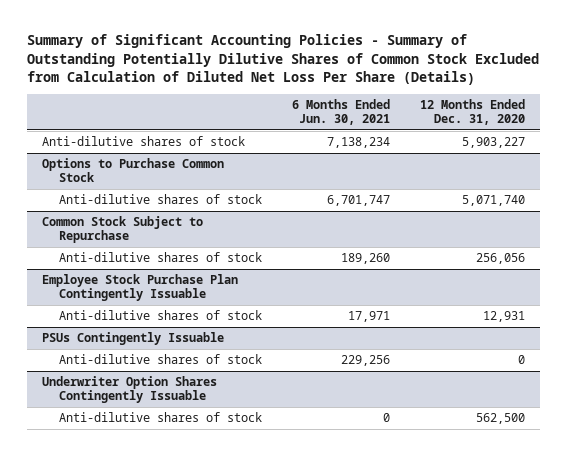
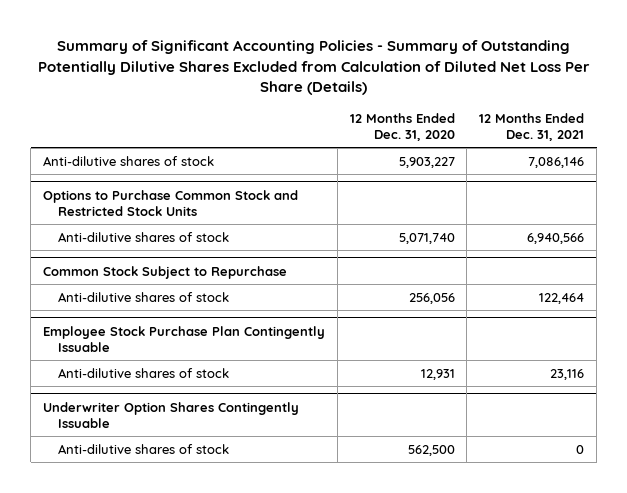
- Summary of Significant Accounting Policies - Summary of Outstanding Potentially Dilutive Shares of Common Stock Excluded from Calculation of Diluted Net Loss Per Share (Details)
+ Summary of Significant Accounting Policies - Summary of Outstanding Potentially Dilutive Shares Excluded from Calculation of Diluted Net Loss Per Share (Details)
- | 6 Months Ended Jun. 30, 2021 | 12 Months Ended Dec. 31, 2020
+ | 12 Months Ended Dec. 31, 2020 | 12 Months Ended Dec. 31, 2021
- Options to Purchase Common Stock
+ Options to Purchase Common Stock and Restricted Stock Units
- PSUs Contingently Issuable
- Anti-dilutive shares of stock | 229,256 | 0

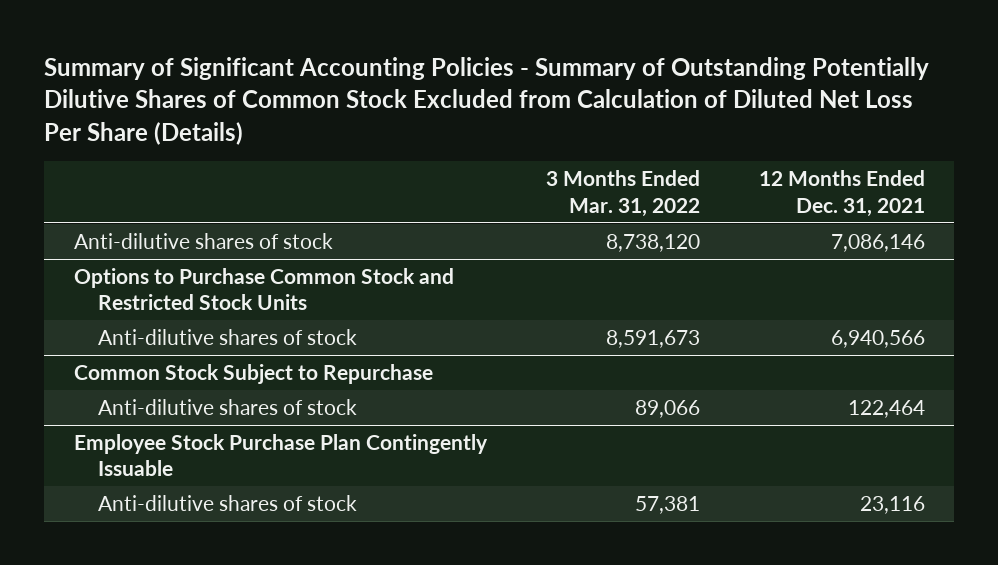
- Summary of Significant Accounting Policies - Summary of Outstanding Potentially Dilutive Shares Excluded from Calculation of Diluted Net Loss Per Share (Details)
+ Summary of Significant Accounting Policies - Summary of Outstanding Potentially Dilutive Shares of Common Stock Excluded from Calculation of Diluted Net Loss Per Share (Details)
- | 12 Months Ended Dec. 31, 2020 | 12 Months Ended Dec. 31, 2021
+ | 3 Months Ended Mar. 31, 2022 | 12 Months Ended Dec. 31, 2021
- Underwriter Option Shares Contingently Issuable
- Anti-dilutive shares of stock | 562,500 | 0

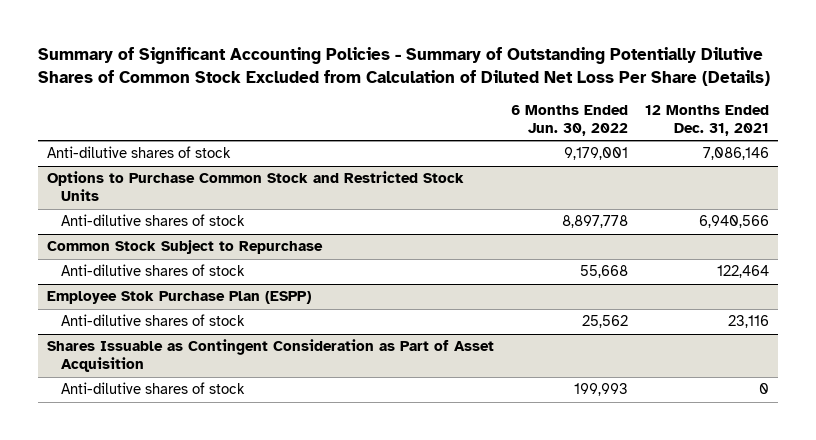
- | 3 Months Ended Mar. 31, 2022 | 12 Months Ended Dec. 31, 2021
+ | 6 Months Ended Jun. 30, 2022 | 12 Months Ended Dec. 31, 2021
- Employee Stock Purchase Plan Contingently Issuable
+ Employee Stok Purchase Plan (ESPP)
+ Shares Issuable as Contingent Consideration as Part of Asset Acquisition
+ Anti-dilutive shares of stock | 199,993 | 0

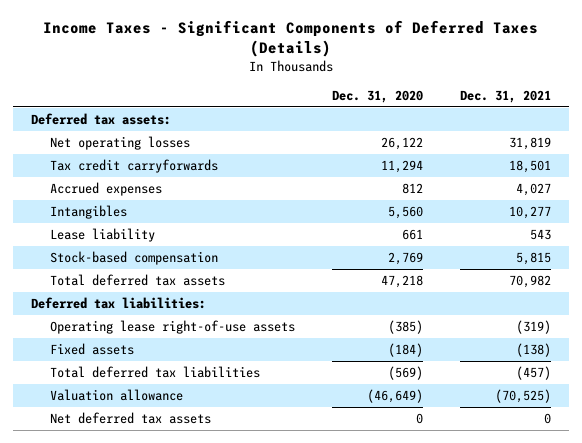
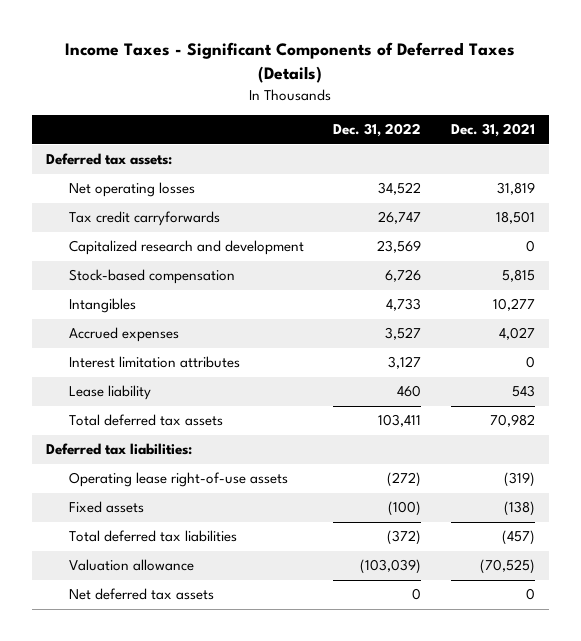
- | Dec. 31, 2020 | Dec. 31, 2021
+ | Dec. 31, 2022 | Dec. 31, 2021
+ Capitalized research and development | 23,569 | 0
moved up: Stock-based compensation | 6,726 | 5,815
moved down: Accrued expenses | 3,527 | 4,027
+ Interest limitation attributes | 3,127 | 0

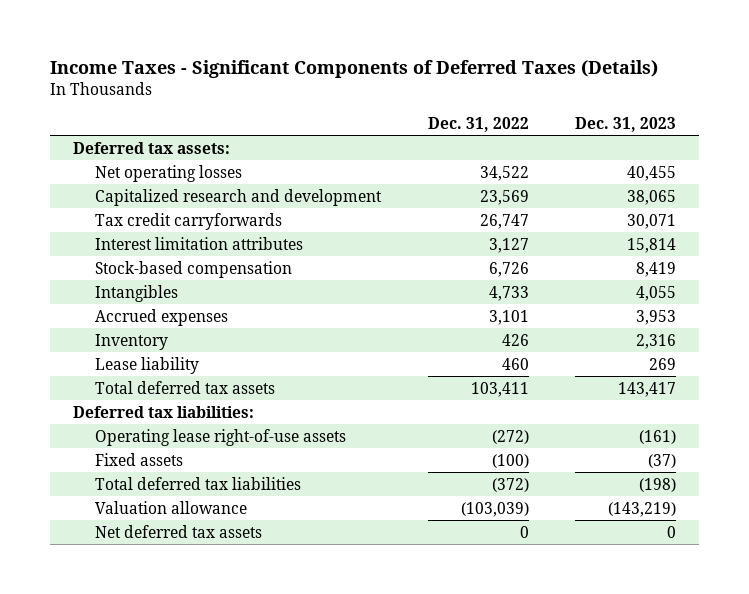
- | Dec. 31, 2022 | Dec. 31, 2021
+ | Dec. 31, 2022 | Dec. 31, 2023
moved down: Tax credit carryforwards | 26,747 | 30,071
moved up: Interest limitation attributes | 3,127 | 15,814
- Accrued expenses | 3,527 | 4,027
+ Accrued expenses | 3,101 | 3,953
+ Inventory | 426 | 2,316

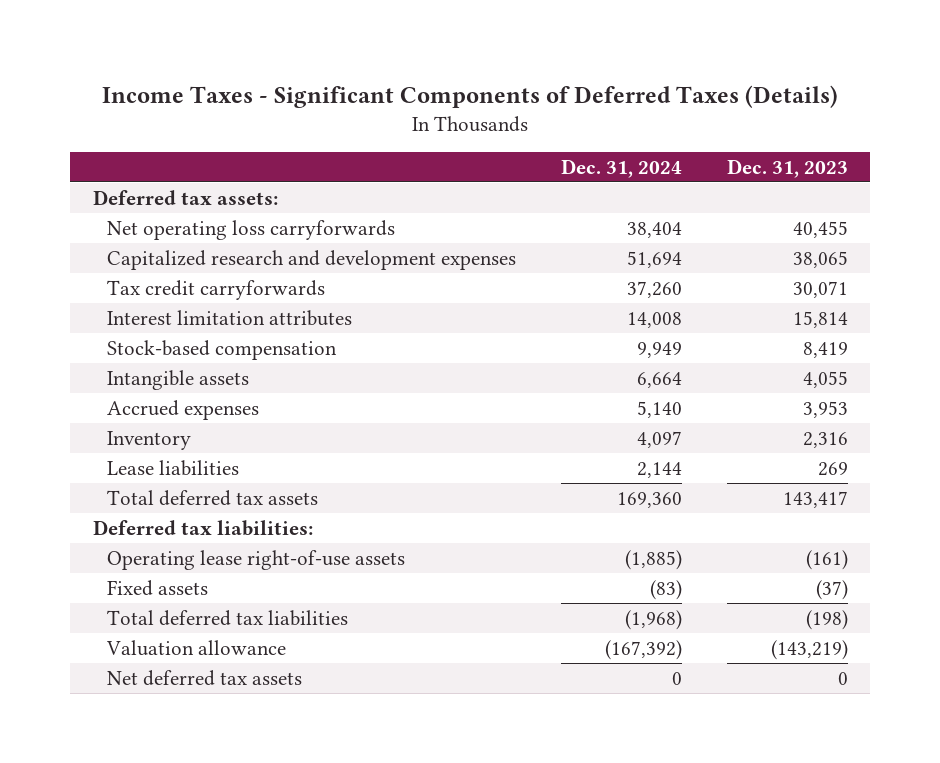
- | Dec. 31, 2022 | Dec. 31, 2023
+ | Dec. 31, 2024 | Dec. 31, 2023
- Net operating losses | 34,522 | 40,455
- Capitalized research and development | 23,569 | 38,065
+ Net operating loss carryforwards | 38,404 | 40,455
+ Capitalized research and development expenses | 51,694 | 38,065
- Intangibles | 4,733 | 4,055
+ Intangible assets | 6,664 | 4,055
- Lease liability | 460 | 269
+ Lease liabilities | 2,144 | 269

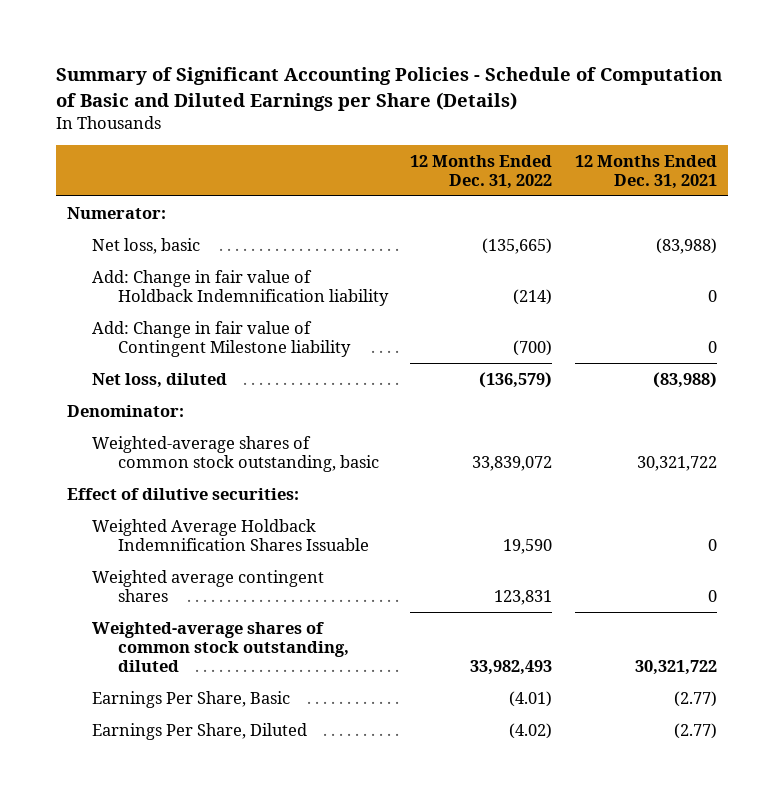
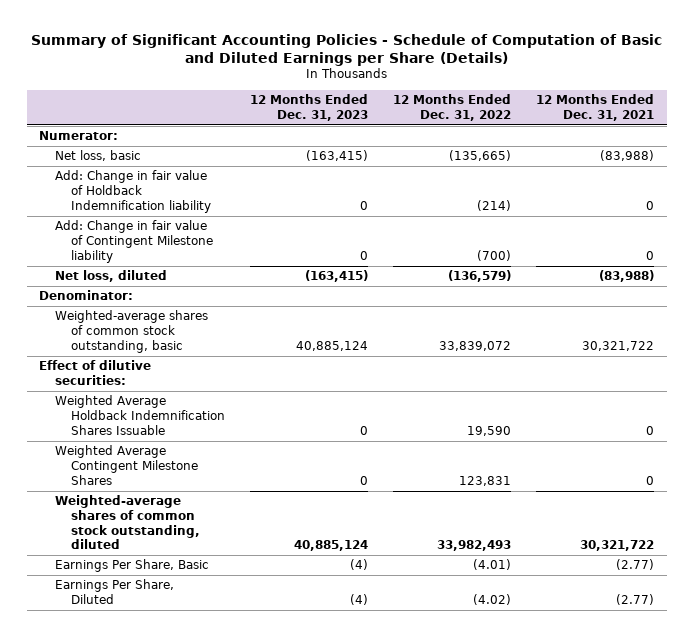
- | 12 Months Ended Dec. 31, 2022 | 12 Months Ended Dec. 31, 2021
+ | 12 Months Ended Dec. 31, 2023 | 12 Months Ended Dec. 31, 2022 | 12 Months Ended Dec. 31, 2021
- Weighted average contingent shares | 123,831 | 0
+ Weighted Average Contingent Milestone Shares | 0 | 123,831 | 0

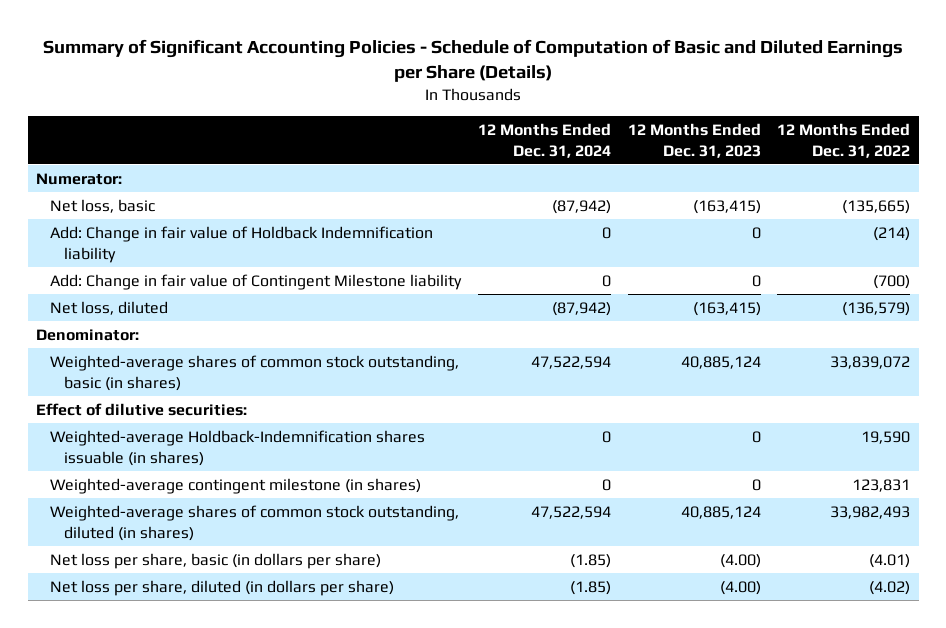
- | 12 Months Ended Dec. 31, 2023 | 12 Months Ended Dec. 31, 2022 | 12 Months Ended Dec. 31, 2021
+ | 12 Months Ended Dec. 31, 2024 | 12 Months Ended Dec. 31, 2023 | 12 Months Ended Dec. 31, 2022
- Weighted-average shares of common stock outstanding, basic | 40,885,124 | 33,839,072 | 30,321,722
+ Weighted-average shares of common stock outstanding, basic (in shares) | 47,522,594 | 40,885,124 | 33,839,072
- Weighted Average Holdback Indemnification Shares Issuable | 0 | 19,590 | 0
- Weighted Average Contingent Milestone Shares | 0 | 123,831 | 0
- Weighted-average shares of common stock outstanding, diluted | 40,885,124 | 33,982,493 | 30,321,722
- Earnings Per Share, Basic | (4) | (4.01) | (2.77)
- Earnings Per Share, Diluted | (4) | (4.02) | (2.77)
+ Weighted-average Holdback-Indemnification shares issuable (in shares) | 0 | 0 | 19,590
+ Weighted-average contingent milestone (in shares) | 0 | 0 | 123,831
+ Weighted-average shares of common stock outstanding, diluted (in shares) | 47,522,594 | 40,885,124 | 33,982,493
+ Net loss per share, basic (in dollars per share) | (1.85) | (4.00) | (4.01)
+ Net loss per share, diluted (in dollars per share) | (1.85) | (4.00) | (4.02)

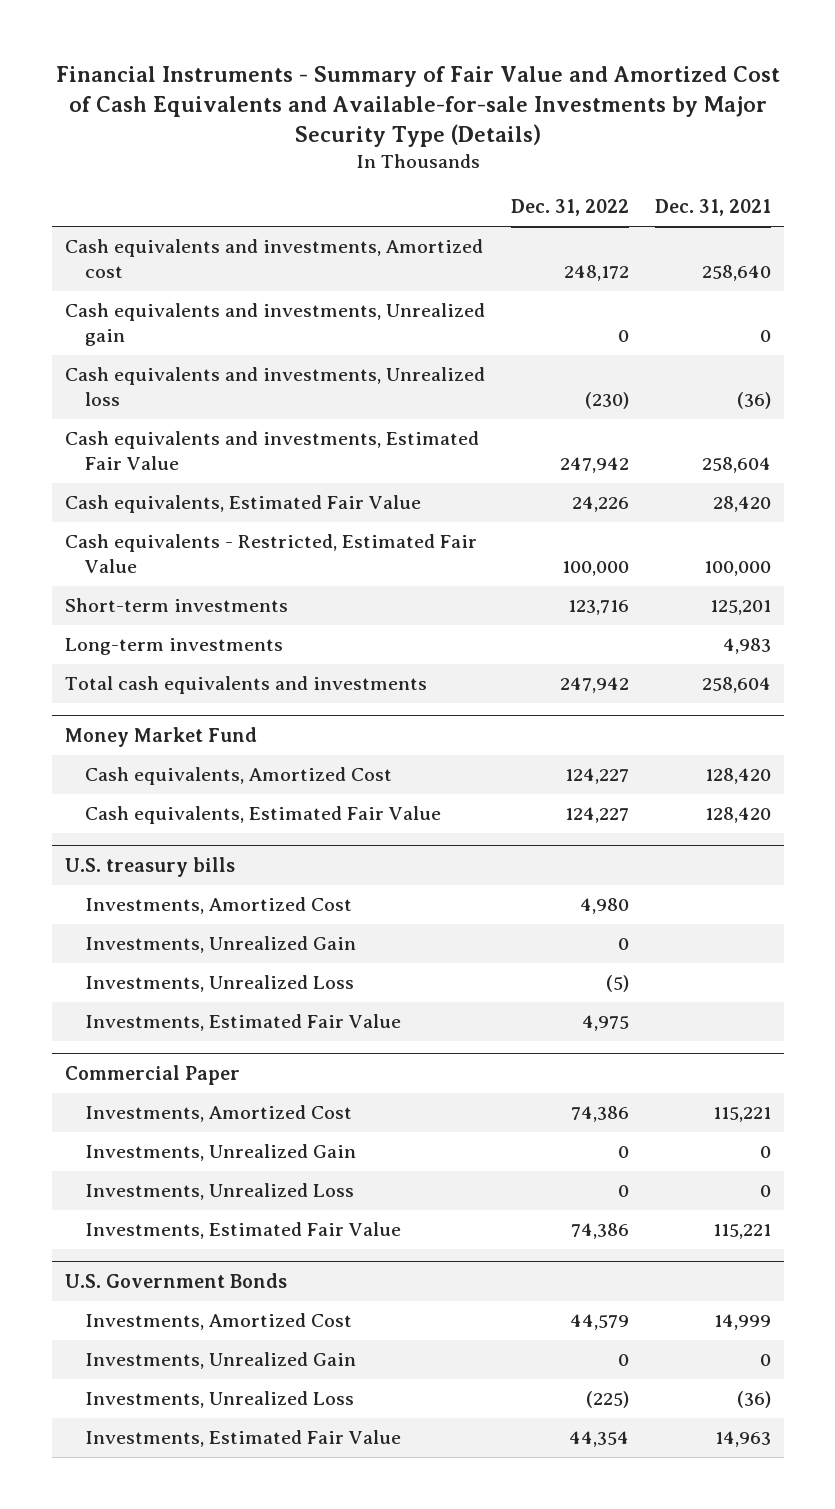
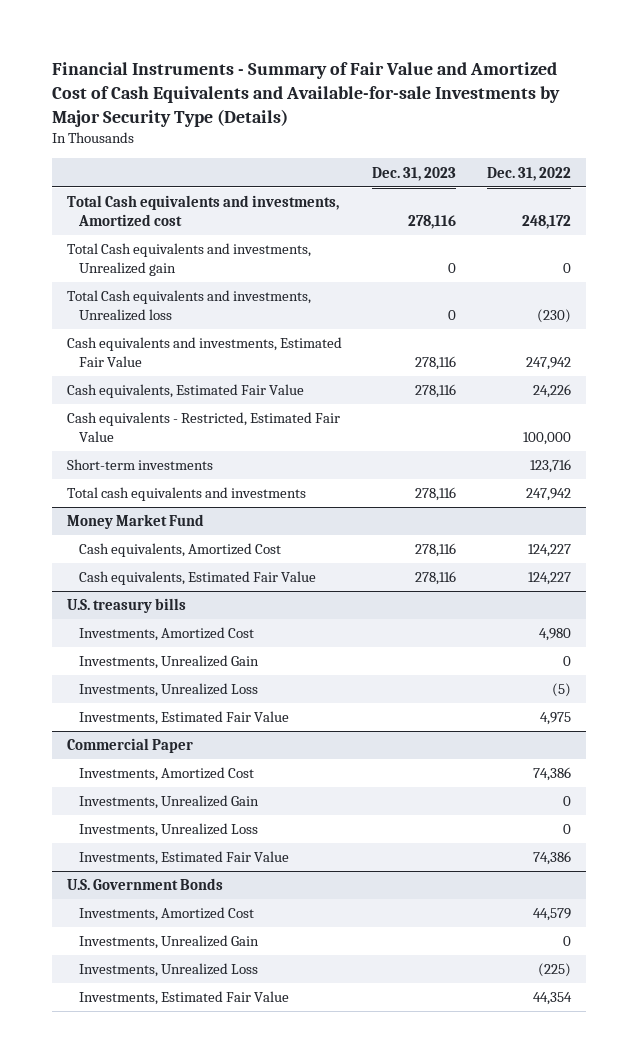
- | Dec. 31, 2022 | Dec. 31, 2021
+ | Dec. 31, 2023 | Dec. 31, 2022
- Cash equivalents and investments, Amortized cost | 248,172 | 258,640
- Cash equivalents and investments, Unrealized gain | 0 | 0
- Cash equivalents and investments, Unrealized loss | (230) | (36)
+ Total Cash equivalents and investments, Amortized cost | 278,116 | 248,172
+ Total Cash equivalents and investments, Unrealized gain | 0 | 0
+ Total Cash equivalents and investments, Unrealized loss | 0 | (230)
- Long-term investments | | 4,983

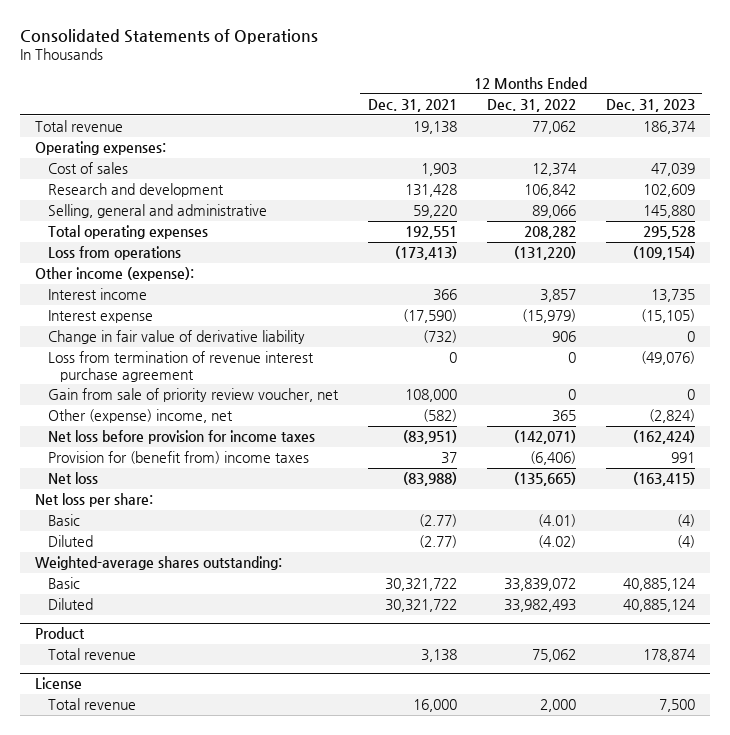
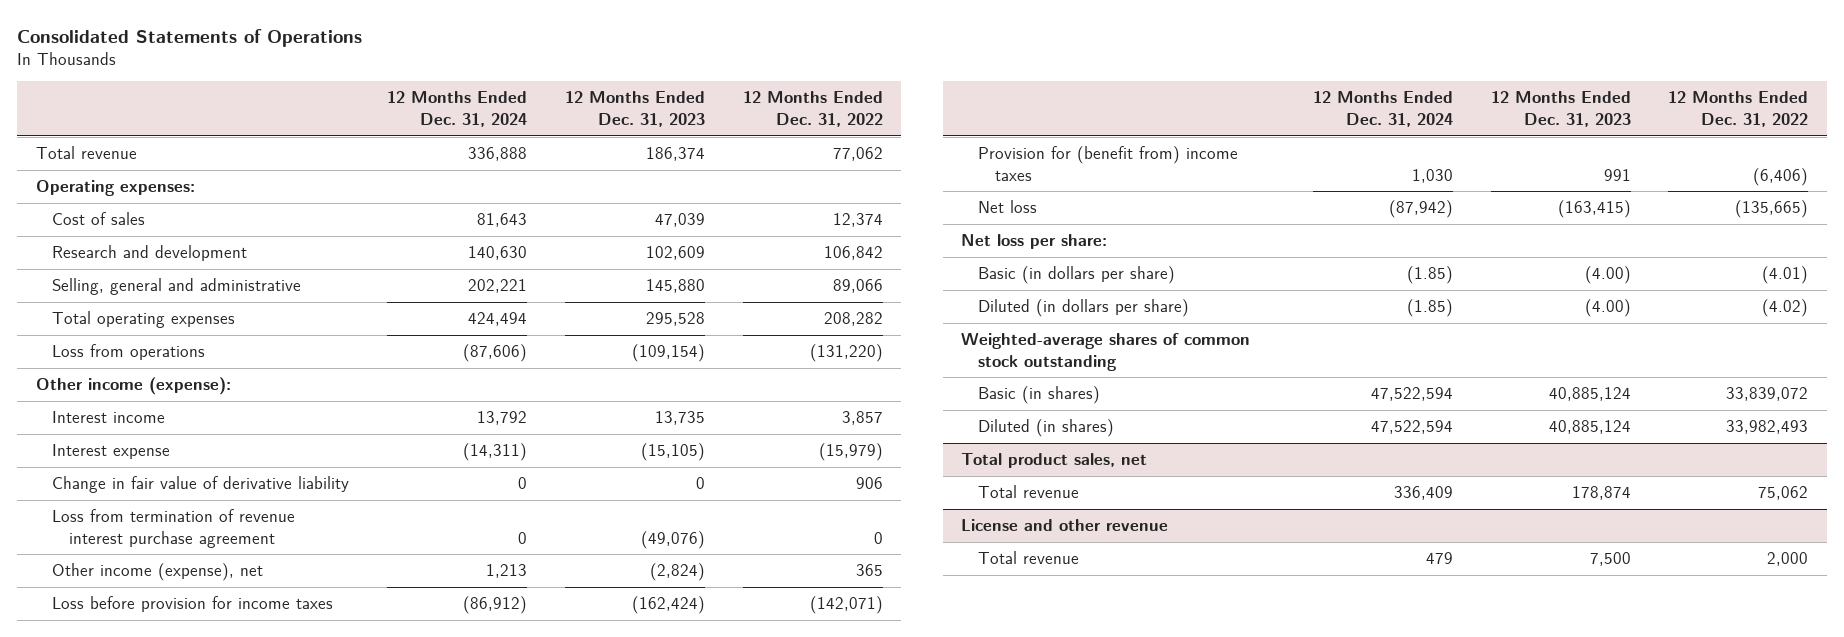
- | 12 Months Ended Dec. 31, 2021 | 12 Months Ended Dec. 31, 2022 | 12 Months Ended Dec. 31, 2023
+ | 12 Months Ended Dec. 31, 2024 | 12 Months Ended Dec. 31, 2023 | 12 Months Ended Dec. 31, 2022
- Gain from sale of priority review voucher, net | 108,000 | 0 | 0
- Other (expense) income, net | (582) | 365 | (2,824)
- Net loss before provision for income taxes | (83,951) | (142,071) | (162,424)
+ Other income (expense), net | 1,213 | (2,824) | 365
+ Loss before provision for income taxes | (86,912) | (162,424) | (142,071)
- Basic | (2.77) | (4.01) | (4)
- Diluted | (2.77) | (4.02) | (4)
- Weighted-average shares outstanding:
- Basic | 30,321,722 | 33,839,072 | 40,885,124
- Diluted | 30,321,722 | 33,982,493 | 40,885,124
- Product
+ Basic (in dollars per share) | (1.85) | (4.00) | (4.01)
+ Diluted (in dollars per share) | (1.85) | (4.00) | (4.02)
+ Weighted-average shares of common stock outstanding
+ Basic (in shares) | 47,522,594 | 40,885,124 | 33,839,072
+ Diluted (in shares) | 47,522,594 | 40,885,124 | 33,982,493
+ Total product sales, net
- License
+ License and other revenue

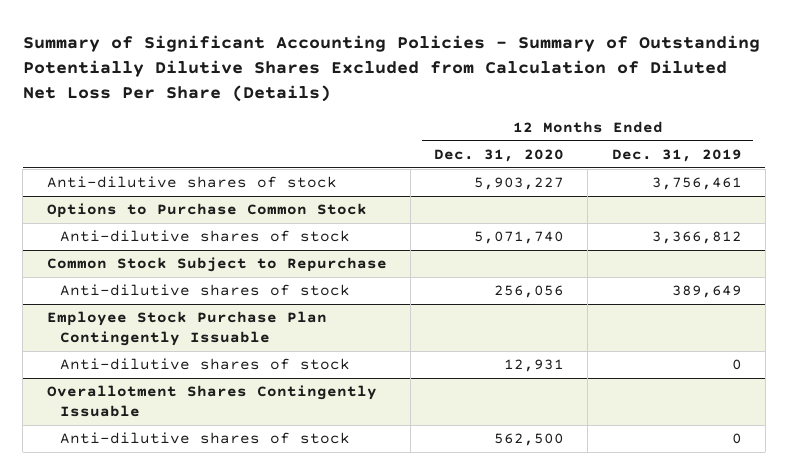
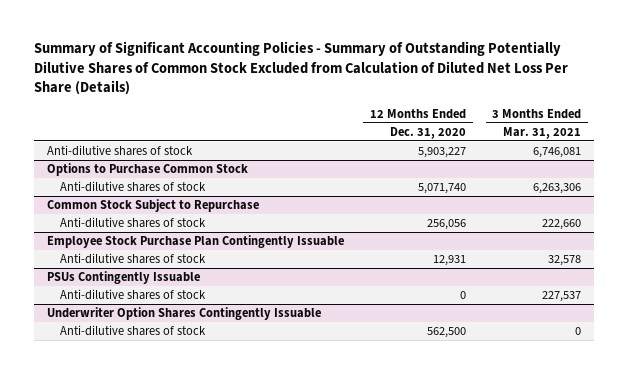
- Summary of Significant Accounting Policies - Summary of Outstanding Potentially Dilutive Shares Excluded from Calculation of Diluted Net Loss Per Share (Details)
+ Summary of Significant Accounting Policies - Summary of Outstanding Potentially Dilutive Shares of Common Stock Excluded from Calculation of Diluted Net Loss Per Share (Details)
- | 12 Months Ended Dec. 31, 2020 | 12 Months Ended Dec. 31, 2019
+ | 12 Months Ended Dec. 31, 2020 | 3 Months Ended Mar. 31, 2021
- Overallotment Shares Contingently Issuable
+ PSUs Contingently Issuable
+ Anti-dilutive shares of stock | 0 | 227,537
+ Underwriter Option Shares Contingently Issuable

